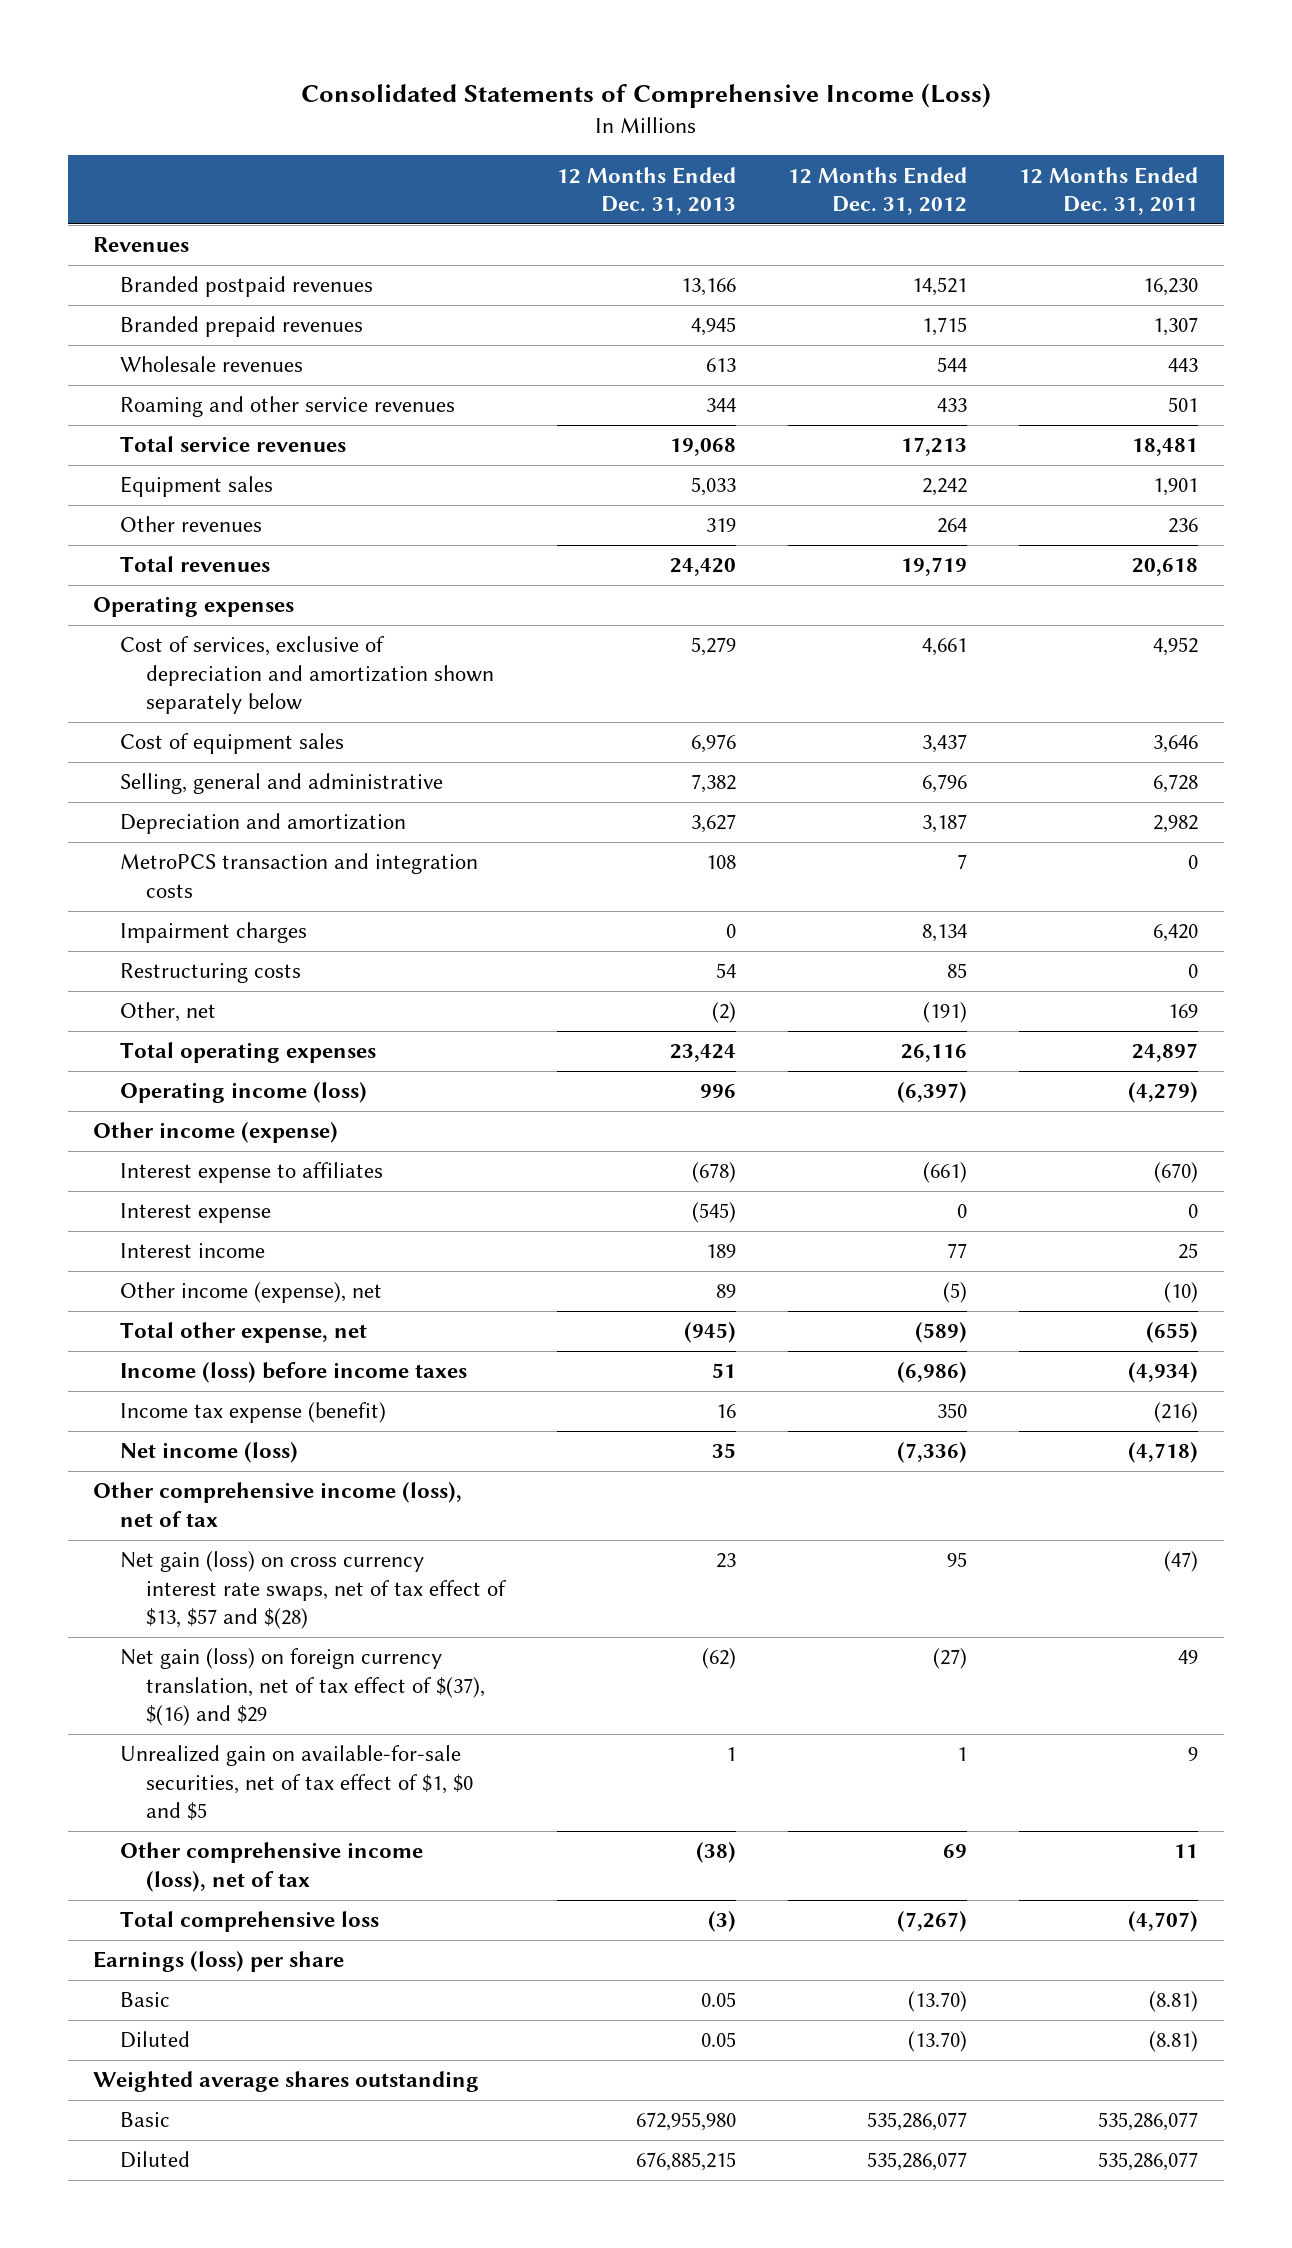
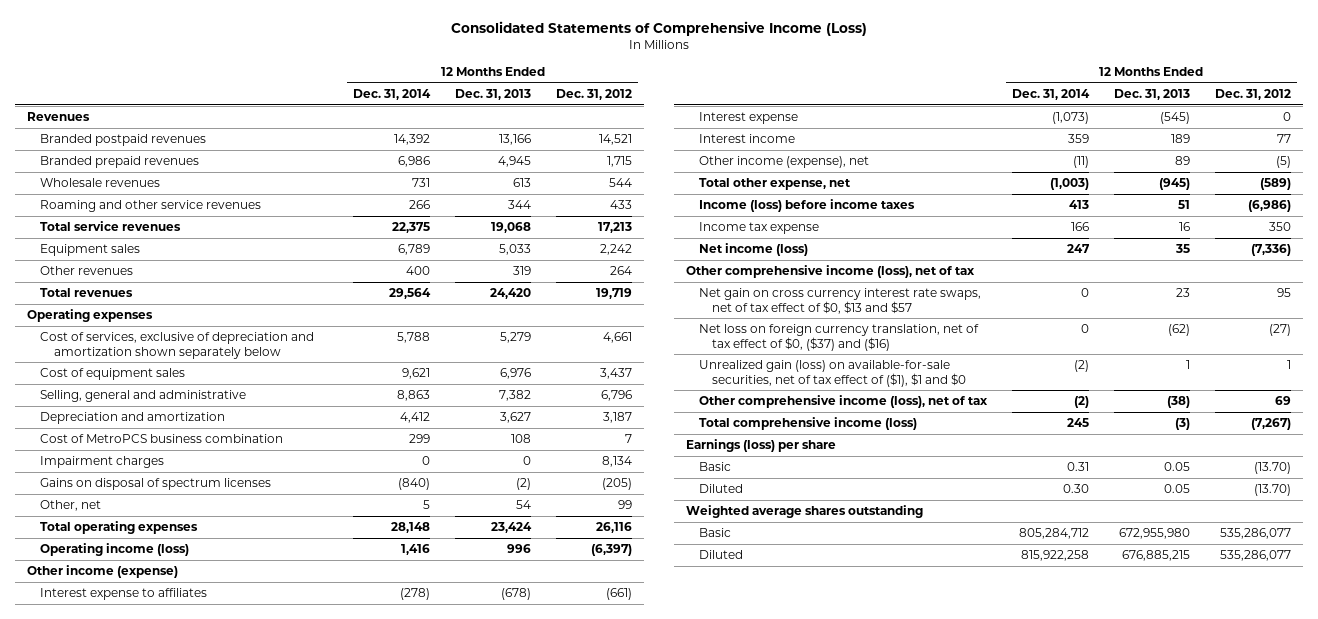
- | 12 Months Ended Dec. 31, 2013 | 12 Months Ended Dec. 31, 2012 | 12 Months Ended Dec. 31, 2011
+ | 12 Months Ended Dec. 31, 2014 | 12 Months Ended Dec. 31, 2013 | 12 Months Ended Dec. 31, 2012
- MetroPCS transaction and integration costs | 108 | 7 | 0
+ Cost of MetroPCS business combination | 299 | 108 | 7
- Restructuring costs | 54 | 85 | 0
- Other, net | (2) | (191) | 169
+ Gains on disposal of spectrum licenses | (840) | (2) | (205)
+ Other, net | 5 | 54 | 99
- Income tax expense (benefit) | 16 | 350 | (216)
+ Income tax expense | 166 | 16 | 350
- Net gain (loss) on cross currency interest rate swaps, net of tax effect of $13, $57 and $(28) | 23 | 95 | (47)
- Net gain (loss) on foreign currency translation, net of tax effect of $(37), $(16) and $29 | (62) | (27) | 49
- Unrealized gain on available-for-sale securities, net of tax effect of $1, $0 and $5 | 1 | 1 | 9
+ Net gain on cross currency interest rate swaps, net of tax effect of $0, $13 and $57 | 0 | 23 | 95
+ Net loss on foreign currency translation, net of tax effect of $0, ($37) and ($16) | 0 | (62) | (27)
+ Unrealized gain (loss) on available-for-sale securities, net of tax effect of ($1), $1 and $0 | (2) | 1 | 1
- Total comprehensive loss | (3) | (7,267) | (4,707)
+ Total comprehensive income (loss) | 245 | (3) | (7,267)

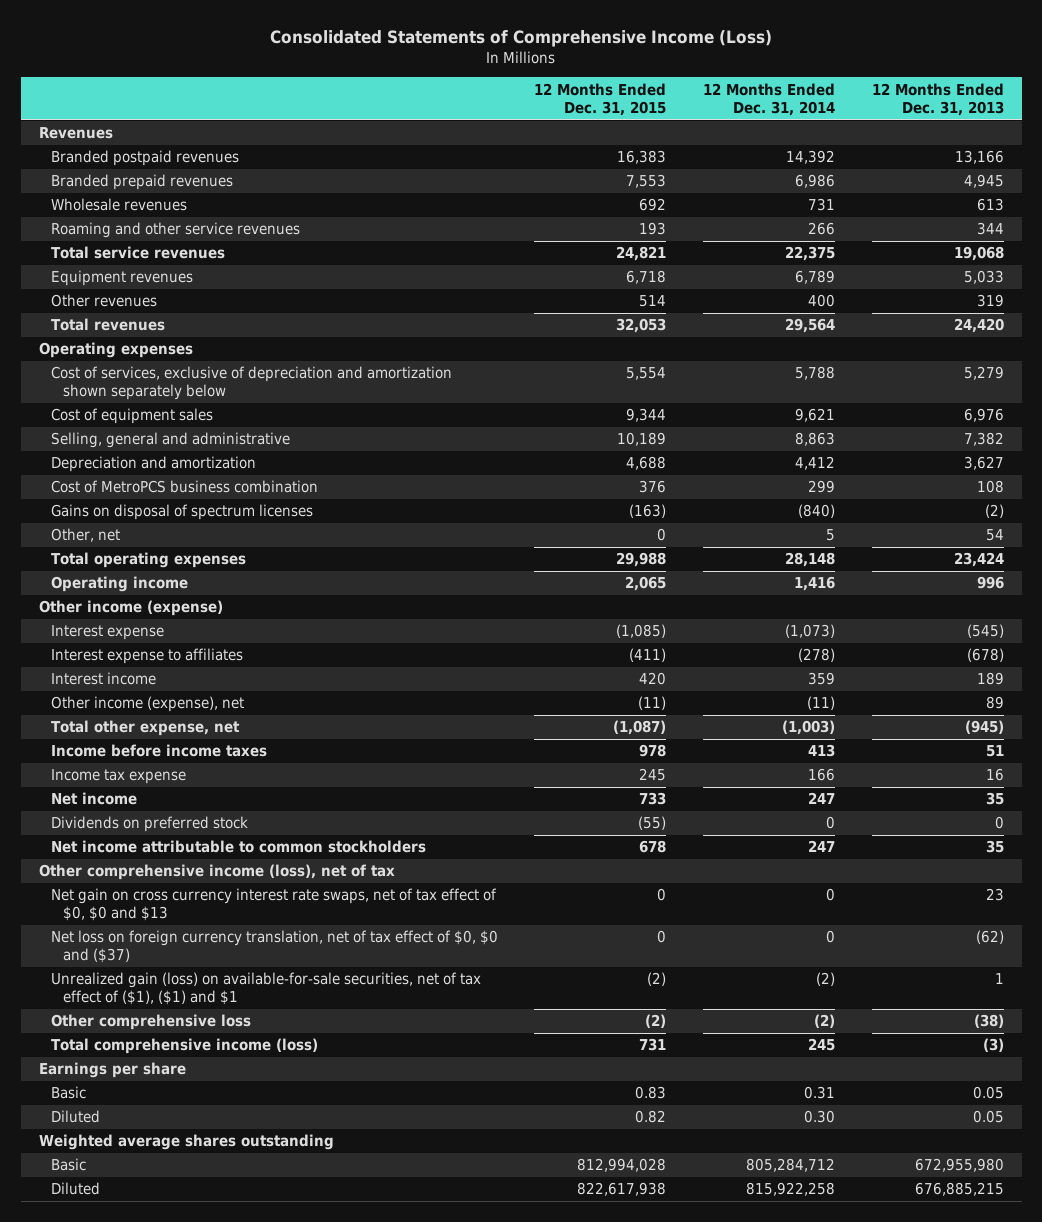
- | 12 Months Ended Dec. 31, 2014 | 12 Months Ended Dec. 31, 2013 | 12 Months Ended Dec. 31, 2012
+ | 12 Months Ended Dec. 31, 2015 | 12 Months Ended Dec. 31, 2014 | 12 Months Ended Dec. 31, 2013
- Equipment sales | 6,789 | 5,033 | 2,242
+ Equipment revenues | 6,718 | 6,789 | 5,033
- Impairment charges | 0 | 0 | 8,134
- Operating income (loss) | 1,416 | 996 | (6,397)
+ Operating income | 2,065 | 1,416 | 996
moved down: Interest expense to affiliates | (411) | (278) | (678)
- Income (loss) before income taxes | 413 | 51 | (6,986)
+ Income before income taxes | 978 | 413 | 51
- Net income (loss) | 247 | 35 | (7,336)
+ Net income | 733 | 247 | 35
+ Dividends on preferred stock | (55) | 0 | 0
+ Net income attributable to common stockholders | 678 | 247 | 35
- Net gain on cross currency interest rate swaps, net of tax effect of $0, $13 and $57 | 0 | 23 | 95
- Net loss on foreign currency translation, net of tax effect of $0, ($37) and ($16) | 0 | (62) | (27)
- Unrealized gain (loss) on available-for-sale securities, net of tax effect of ($1), $1 and $0 | (2) | 1 | 1
- Other comprehensive income (loss), net of tax | (2) | (38) | 69
+ Net gain on cross currency interest rate swaps, net of tax effect of $0, $0 and $13 | 0 | 0 | 23
+ Net loss on foreign currency translation, net of tax effect of $0, $0 and ($37) | 0 | 0 | (62)
+ Unrealized gain (loss) on available-for-sale securities, net of tax effect of ($1), ($1) and $1 | (2) | (2) | 1
+ Other comprehensive loss | (2) | (2) | (38)
- Earnings (loss) per share
+ Earnings per share

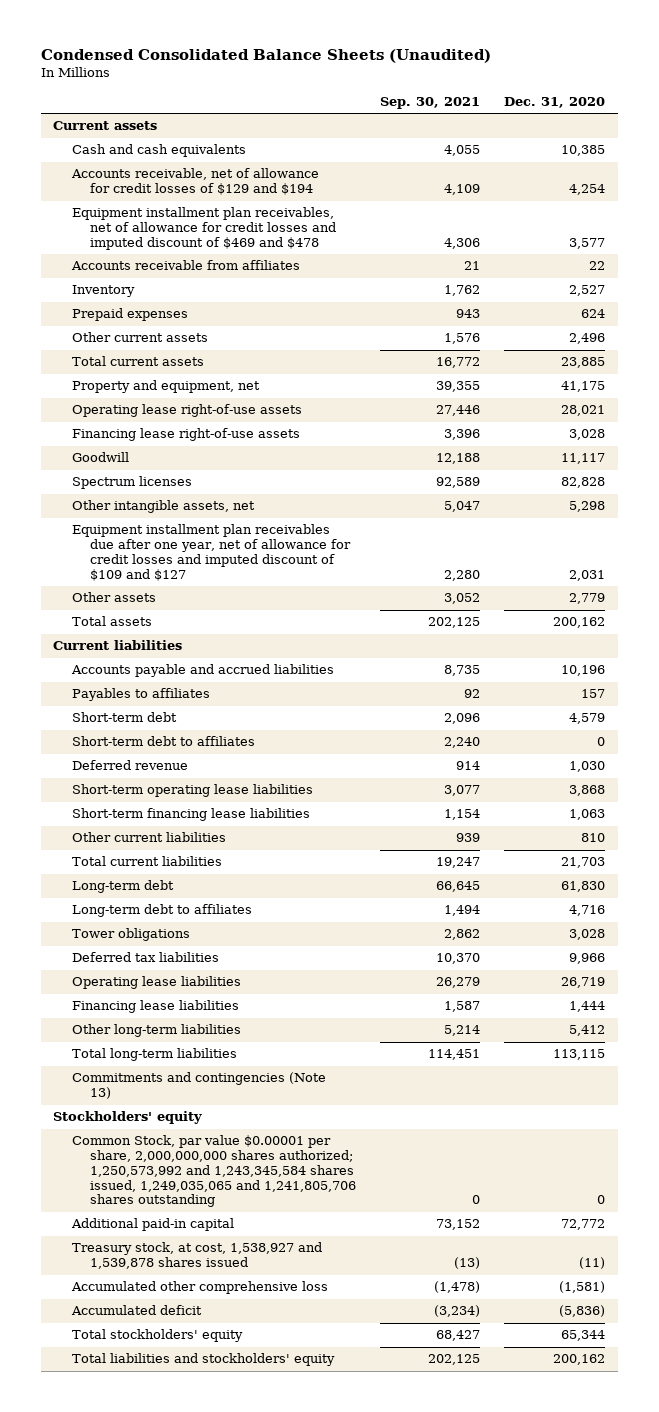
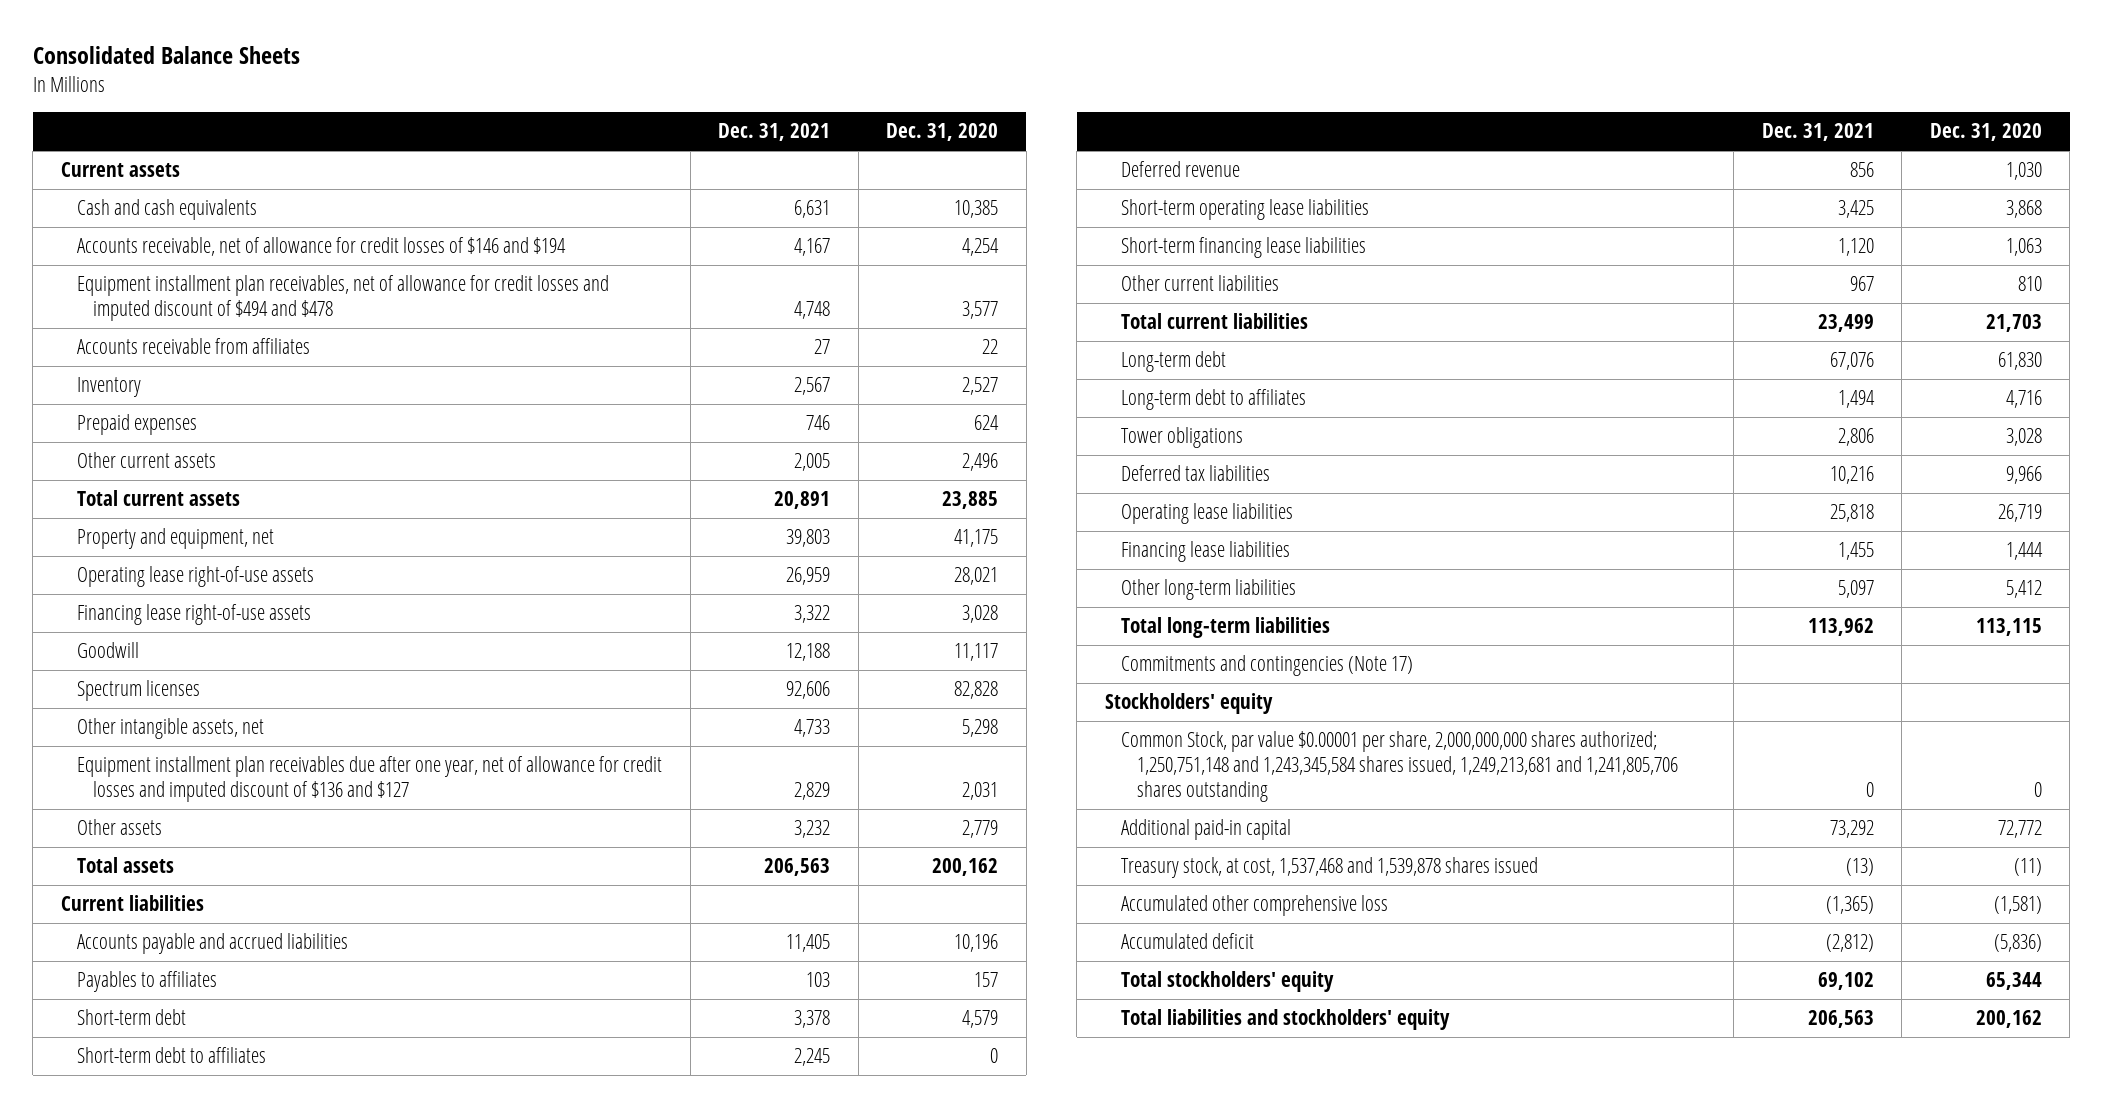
- Condensed Consolidated Balance Sheets (Unaudited)
+ Consolidated Balance Sheets
- | Sep. 30, 2021 | Dec. 31, 2020
+ | Dec. 31, 2021 | Dec. 31, 2020
- Accounts receivable, net of allowance for credit losses of $129 and $194 | 4,109 | 4,254
- Equipment installment plan receivables, net of allowance for credit losses and imputed discount of $469 and $478 | 4,306 | 3,577
+ Accounts receivable, net of allowance for credit losses of $146 and $194 | 4,167 | 4,254
+ Equipment installment plan receivables, net of allowance for credit losses and imputed discount of $494 and $478 | 4,748 | 3,577
- Equipment installment plan receivables due after one year, net of allowance for credit losses and imputed discount of $109 and $127 | 2,280 | 2,031
+ Equipment installment plan receivables due after one year, net of allowance for credit losses and imputed discount of $136 and $127 | 2,829 | 2,031
- Commitments and contingencies (Note 13)
+ Commitments and contingencies (Note 17)
- Common Stock, par value $0.00001 per share, 2,000,000,000 shares authorized; 1,250,573,992 and 1,243,345,584 shares issued, 1,249,035,065 and 1,241,805,706 shares outstanding | 0 | 0
+ Common Stock, par value $0.00001 per share, 2,000,000,000 shares authorized; 1,250,751,148 and 1,243,345,584 shares issued, 1,249,213,681 and 1,241,805,706 shares outstanding | 0 | 0
- Treasury stock, at cost, 1,538,927 and 1,539,878 shares issued | (13) | (11)
+ Treasury stock, at cost, 1,537,468 and 1,539,878 shares issued | (13) | (11)

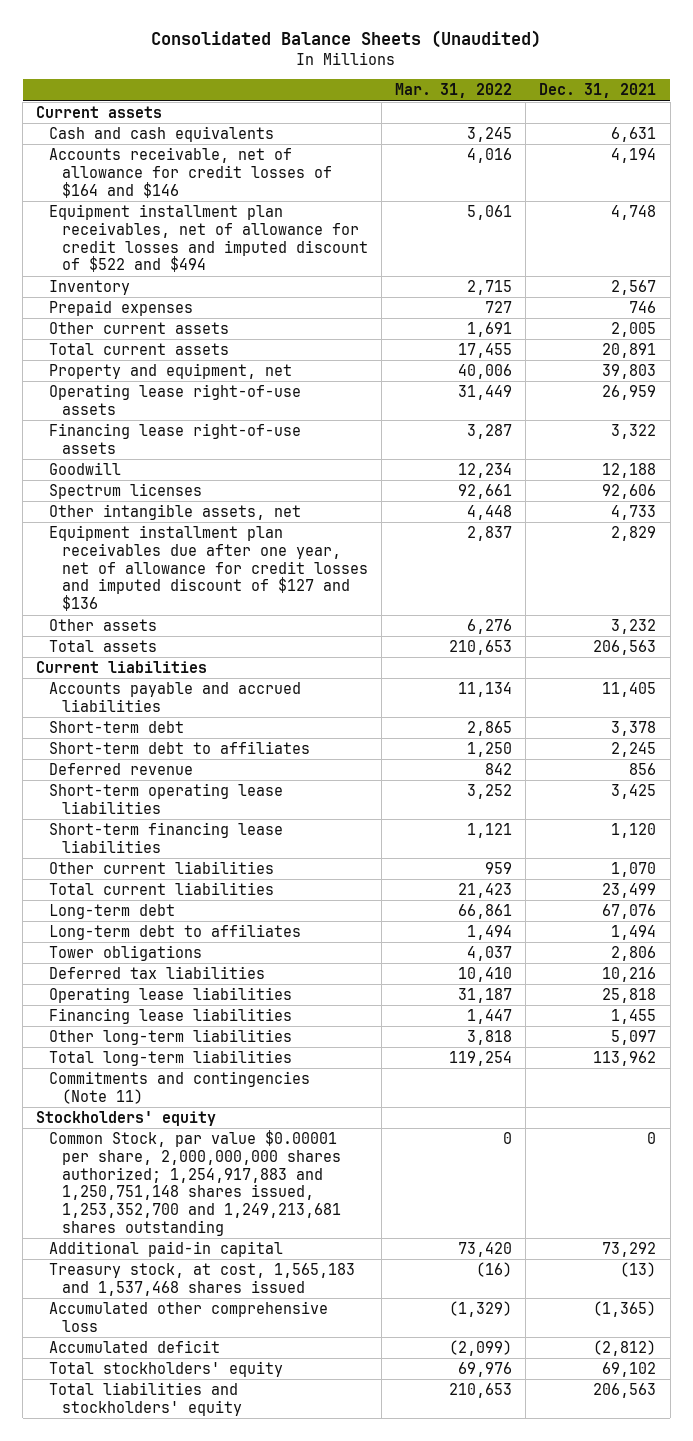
- Consolidated Balance Sheets
+ Consolidated Balance Sheets (Unaudited)
- | Dec. 31, 2021 | Dec. 31, 2020
+ | Mar. 31, 2022 | Dec. 31, 2021
- Accounts receivable, net of allowance for credit losses of $146 and $194 | 4,167 | 4,254
- Equipment installment plan receivables, net of allowance for credit losses and imputed discount of $494 and $478 | 4,748 | 3,577
- Accounts receivable from affiliates | 27 | 22
+ Accounts receivable, net of allowance for credit losses of $164 and $146 | 4,016 | 4,194
+ Equipment installment plan receivables, net of allowance for credit losses and imputed discount of $522 and $494 | 5,061 | 4,748
- Equipment installment plan receivables due after one year, net of allowance for credit losses and imputed discount of $136 and $127 | 2,829 | 2,031
+ Equipment installment plan receivables due after one year, net of allowance for credit losses and imputed discount of $127 and $136 | 2,837 | 2,829
- Payables to affiliates | 103 | 157
- Other current liabilities | 967 | 810
+ Other current liabilities | 959 | 1,070
- Commitments and contingencies (Note 17)
+ Commitments and contingencies (Note 11)
- Common Stock, par value $0.00001 per share, 2,000,000,000 shares authorized; 1,250,751,148 and 1,243,345,584 shares issued, 1,249,213,681 and 1,241,805,706 shares outstanding | 0 | 0
+ Common Stock, par value $0.00001 per share, 2,000,000,000 shares authorized; 1,254,917,883 and 1,250,751,148 shares issued, 1,253,352,700 and 1,249,213,681 shares outstanding | 0 | 0
- Treasury stock, at cost, 1,537,468 and 1,539,878 shares issued | (13) | (11)
+ Treasury stock, at cost, 1,565,183 and 1,537,468 shares issued | (16) | (13)

